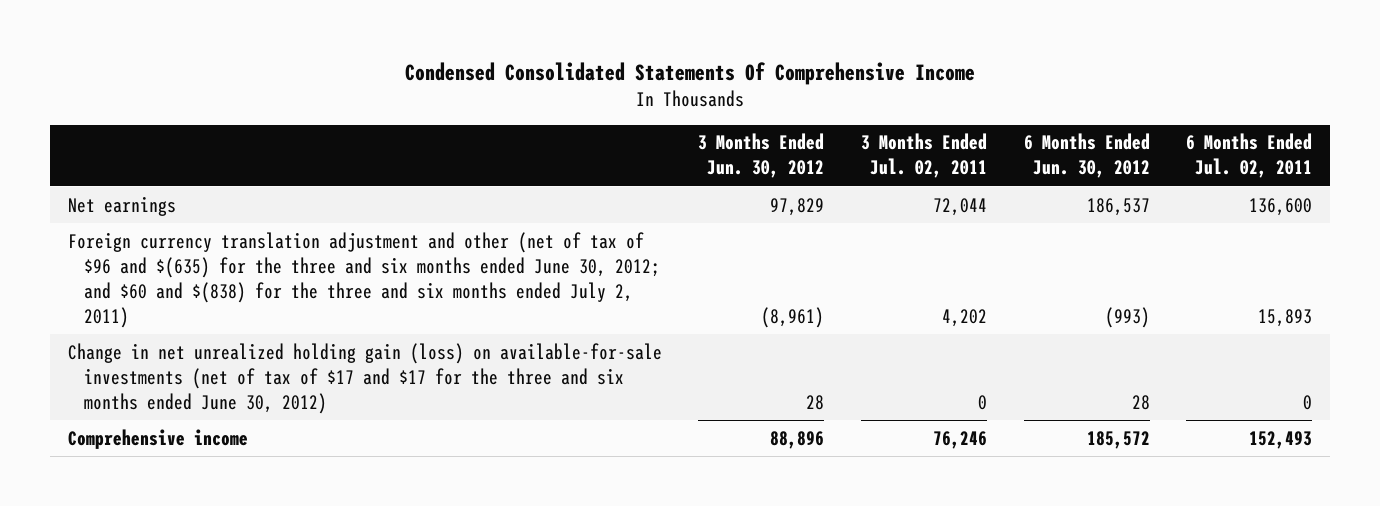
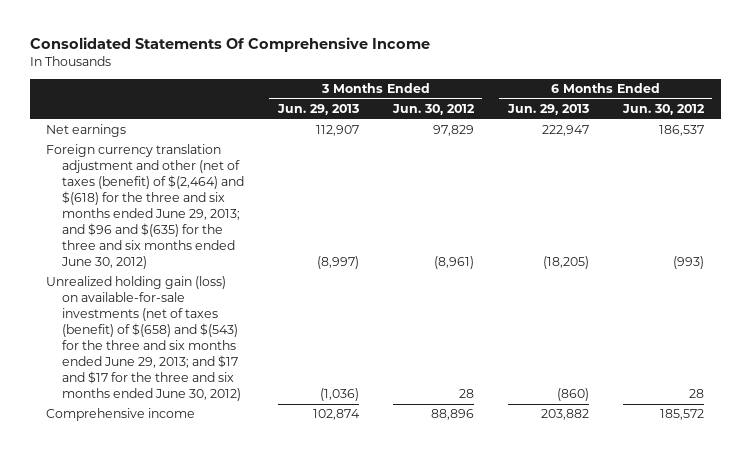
- Condensed Consolidated Statements Of Comprehensive Income
+ Consolidated Statements Of Comprehensive Income
- | 3 Months Ended Jun. 30, 2012 | 3 Months Ended Jul. 02, 2011 | 6 Months Ended Jun. 30, 2012 | 6 Months Ended Jul. 02, 2011
+ | 3 Months Ended Jun. 29, 2013 | 3 Months Ended Jun. 30, 2012 | 6 Months Ended Jun. 29, 2013 | 6 Months Ended Jun. 30, 2012
- Foreign currency translation adjustment and other (net of tax of $96 and $(635) for the three and six months ended June 30, 2012; and $60 and $(838) for the three and six months ended July 2, 2011) | (8,961) | 4,202 | (993) | 15,893
- Change in net unrealized holding gain (loss) on available-for-sale investments (net of tax of $17 and $17 for the three and six months ended June 30, 2012) | 28 | 0 | 28 | 0
+ Foreign currency translation adjustment and other (net of taxes (benefit) of $(2,464) and $(618) for the three and six months ended June 29, 2013; and $96 and $(635) for the three and six months ended June 30, 2012) | (8,997) | (8,961) | (18,205) | (993)
+ Unrealized holding gain (loss) on available-for-sale investments (net of taxes (benefit) of $(658) and $(543) for the three and six months ended June 29, 2013; and $17 and $17 for the three and six months ended June 30, 2012) | (1,036) | 28 | (860) | 28

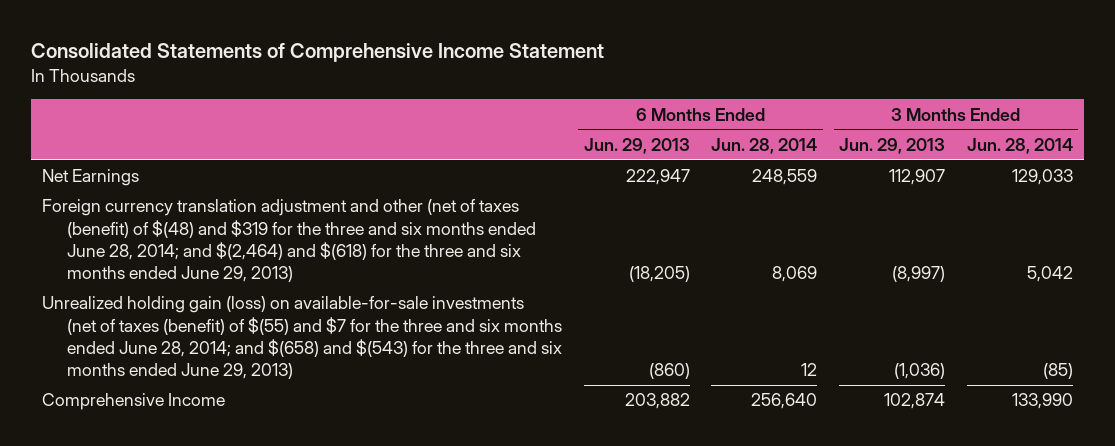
- Consolidated Statements Of Comprehensive Income
+ Consolidated Statements of Comprehensive Income Statement
- | 3 Months Ended Jun. 29, 2013 | 3 Months Ended Jun. 30, 2012 | 6 Months Ended Jun. 29, 2013 | 6 Months Ended Jun. 30, 2012
+ | 6 Months Ended Jun. 29, 2013 | 6 Months Ended Jun. 28, 2014 | 3 Months Ended Jun. 29, 2013 | 3 Months Ended Jun. 28, 2014
- Net earnings | 112,907 | 97,829 | 222,947 | 186,537
- Foreign currency translation adjustment and other (net of taxes (benefit) of $(2,464) and $(618) for the three and six months ended June 29, 2013; and $96 and $(635) for the three and six months ended June 30, 2012) | (8,997) | (8,961) | (18,205) | (993)
- Unrealized holding gain (loss) on available-for-sale investments (net of taxes (benefit) of $(658) and $(543) for the three and six months ended June 29, 2013; and $17 and $17 for the three and six months ended June 30, 2012) | (1,036) | 28 | (860) | 28
- Comprehensive income | 102,874 | 88,896 | 203,882 | 185,572
+ Net Earnings | 222,947 | 248,559 | 112,907 | 129,033
+ Foreign currency translation adjustment and other (net of taxes (benefit) of $(48) and $319 for the three and six months ended June 28, 2014; and $(2,464) and $(618) for the three and six months ended June 29, 2013) | (18,205) | 8,069 | (8,997) | 5,042
+ Unrealized holding gain (loss) on available-for-sale investments (net of taxes (benefit) of $(55) and $7 for the three and six months ended June 28, 2014; and $(658) and $(543) for the three and six months ended June 29, 2013) | (860) | 12 | (1,036) | (85)
+ Comprehensive Income | 203,882 | 256,640 | 102,874 | 133,990

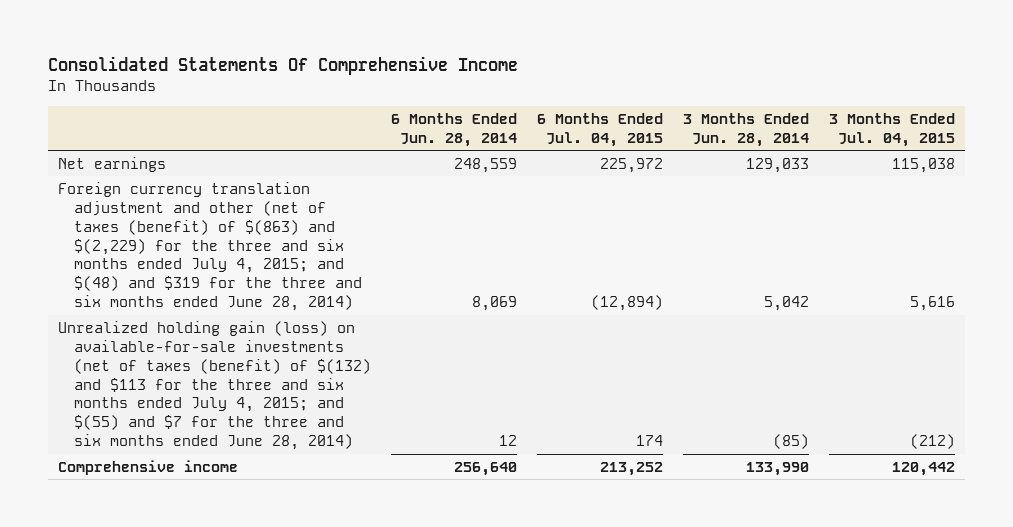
- Consolidated Statements of Comprehensive Income Statement
+ Consolidated Statements Of Comprehensive Income
- | 6 Months Ended Jun. 29, 2013 | 6 Months Ended Jun. 28, 2014 | 3 Months Ended Jun. 29, 2013 | 3 Months Ended Jun. 28, 2014
+ | 6 Months Ended Jun. 28, 2014 | 6 Months Ended Jul. 04, 2015 | 3 Months Ended Jun. 28, 2014 | 3 Months Ended Jul. 04, 2015
- Net Earnings | 222,947 | 248,559 | 112,907 | 129,033
- Foreign currency translation adjustment and other (net of taxes (benefit) of $(48) and $319 for the three and six months ended June 28, 2014; and $(2,464) and $(618) for the three and six months ended June 29, 2013) | (18,205) | 8,069 | (8,997) | 5,042
- Unrealized holding gain (loss) on available-for-sale investments (net of taxes (benefit) of $(55) and $7 for the three and six months ended June 28, 2014; and $(658) and $(543) for the three and six months ended June 29, 2013) | (860) | 12 | (1,036) | (85)
- Comprehensive Income | 203,882 | 256,640 | 102,874 | 133,990
+ Net earnings | 248,559 | 225,972 | 129,033 | 115,038
+ Foreign currency translation adjustment and other (net of taxes (benefit) of $(863) and $(2,229) for the three and six months ended July 4, 2015; and $(48) and $319 for the three and six months ended June 28, 2014) | 8,069 | (12,894) | 5,042 | 5,616
+ Unrealized holding gain (loss) on available-for-sale investments (net of taxes (benefit) of $(132) and $113 for the three and six months ended July 4, 2015; and $(55) and $7 for the three and six months ended June 28, 2014) | 12 | 174 | (85) | (212)
+ Comprehensive income | 256,640 | 213,252 | 133,990 | 120,442

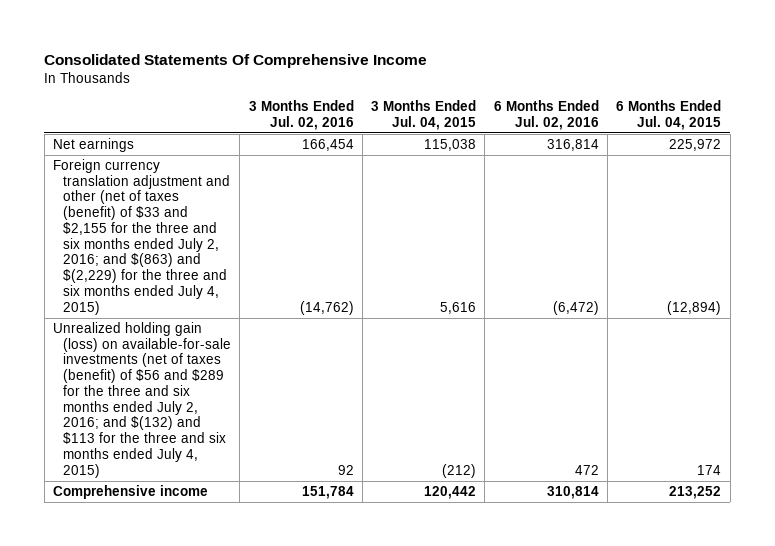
- | 6 Months Ended Jun. 28, 2014 | 6 Months Ended Jul. 04, 2015 | 3 Months Ended Jun. 28, 2014 | 3 Months Ended Jul. 04, 2015
+ | 3 Months Ended Jul. 02, 2016 | 3 Months Ended Jul. 04, 2015 | 6 Months Ended Jul. 02, 2016 | 6 Months Ended Jul. 04, 2015
- Foreign currency translation adjustment and other (net of taxes (benefit) of $(863) and $(2,229) for the three and six months ended July 4, 2015; and $(48) and $319 for the three and six months ended June 28, 2014) | 8,069 | (12,894) | 5,042 | 5,616
- Unrealized holding gain (loss) on available-for-sale investments (net of taxes (benefit) of $(132) and $113 for the three and six months ended July 4, 2015; and $(55) and $7 for the three and six months ended June 28, 2014) | 12 | 174 | (85) | (212)
+ Foreign currency translation adjustment and other (net of taxes (benefit) of $33 and $2,155 for the three and six months ended July 2, 2016; and $(863) and $(2,229) for the three and six months ended July 4, 2015) | (14,762) | 5,616 | (6,472) | (12,894)
+ Unrealized holding gain (loss) on available-for-sale investments (net of taxes (benefit) of $56 and $289 for the three and six months ended July 2, 2016; and $(132) and $113 for the three and six months ended July 4, 2015) | 92 | (212) | 472 | 174

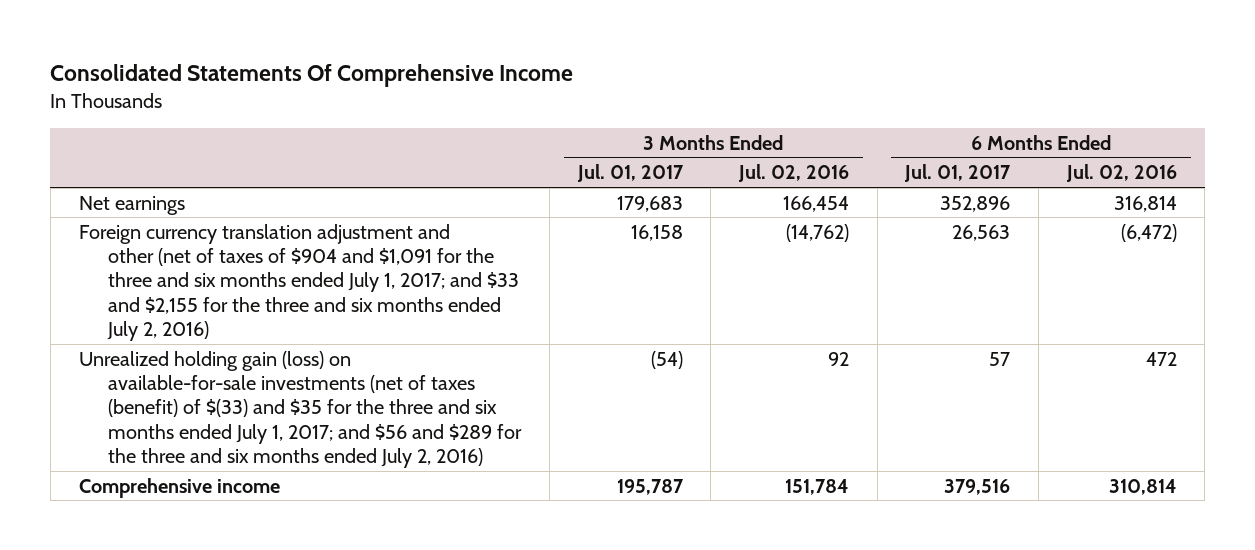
- | 3 Months Ended Jul. 02, 2016 | 3 Months Ended Jul. 04, 2015 | 6 Months Ended Jul. 02, 2016 | 6 Months Ended Jul. 04, 2015
+ | 3 Months Ended Jul. 01, 2017 | 3 Months Ended Jul. 02, 2016 | 6 Months Ended Jul. 01, 2017 | 6 Months Ended Jul. 02, 2016
- Foreign currency translation adjustment and other (net of taxes (benefit) of $33 and $2,155 for the three and six months ended July 2, 2016; and $(863) and $(2,229) for the three and six months ended July 4, 2015) | (14,762) | 5,616 | (6,472) | (12,894)
- Unrealized holding gain (loss) on available-for-sale investments (net of taxes (benefit) of $56 and $289 for the three and six months ended July 2, 2016; and $(132) and $113 for the three and six months ended July 4, 2015) | 92 | (212) | 472 | 174
+ Foreign currency translation adjustment and other (net of taxes of $904 and $1,091 for the three and six months ended July 1, 2017; and $33 and $2,155 for the three and six months ended July 2, 2016) | 16,158 | (14,762) | 26,563 | (6,472)
+ Unrealized holding gain (loss) on available-for-sale investments (net of taxes (benefit) of $(33) and $35 for the three and six months ended July 1, 2017; and $56 and $289 for the three and six months ended July 2, 2016) | (54) | 92 | 57 | 472

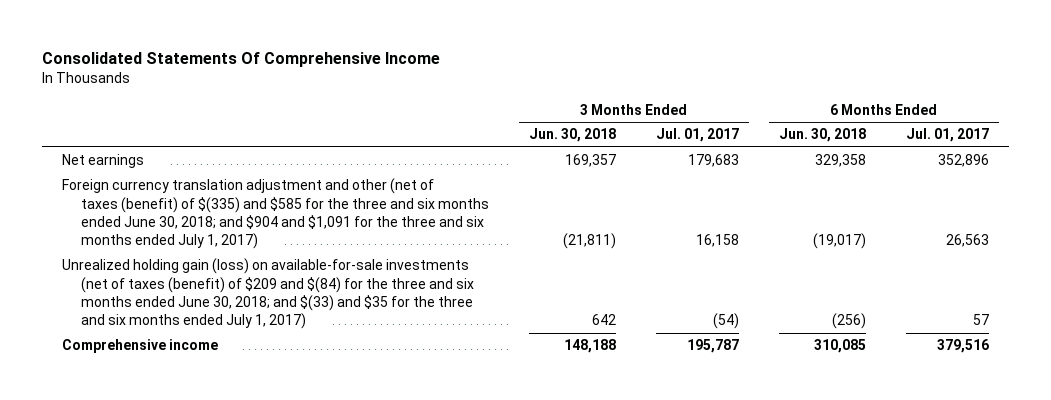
- | 3 Months Ended Jul. 01, 2017 | 3 Months Ended Jul. 02, 2016 | 6 Months Ended Jul. 01, 2017 | 6 Months Ended Jul. 02, 2016
+ | 3 Months Ended Jun. 30, 2018 | 3 Months Ended Jul. 01, 2017 | 6 Months Ended Jun. 30, 2018 | 6 Months Ended Jul. 01, 2017
- Foreign currency translation adjustment and other (net of taxes of $904 and $1,091 for the three and six months ended July 1, 2017; and $33 and $2,155 for the three and six months ended July 2, 2016) | 16,158 | (14,762) | 26,563 | (6,472)
- Unrealized holding gain (loss) on available-for-sale investments (net of taxes (benefit) of $(33) and $35 for the three and six months ended July 1, 2017; and $56 and $289 for the three and six months ended July 2, 2016) | (54) | 92 | 57 | 472
+ Foreign currency translation adjustment and other (net of taxes (benefit) of $(335) and $585 for the three and six months ended June 30, 2018; and $904 and $1,091 for the three and six months ended July 1, 2017) | (21,811) | 16,158 | (19,017) | 26,563
+ Unrealized holding gain (loss) on available-for-sale investments (net of taxes (benefit) of $209 and $(84) for the three and six months ended June 30, 2018; and $(33) and $35 for the three and six months ended July 1, 2017) | 642 | (54) | (256) | 57

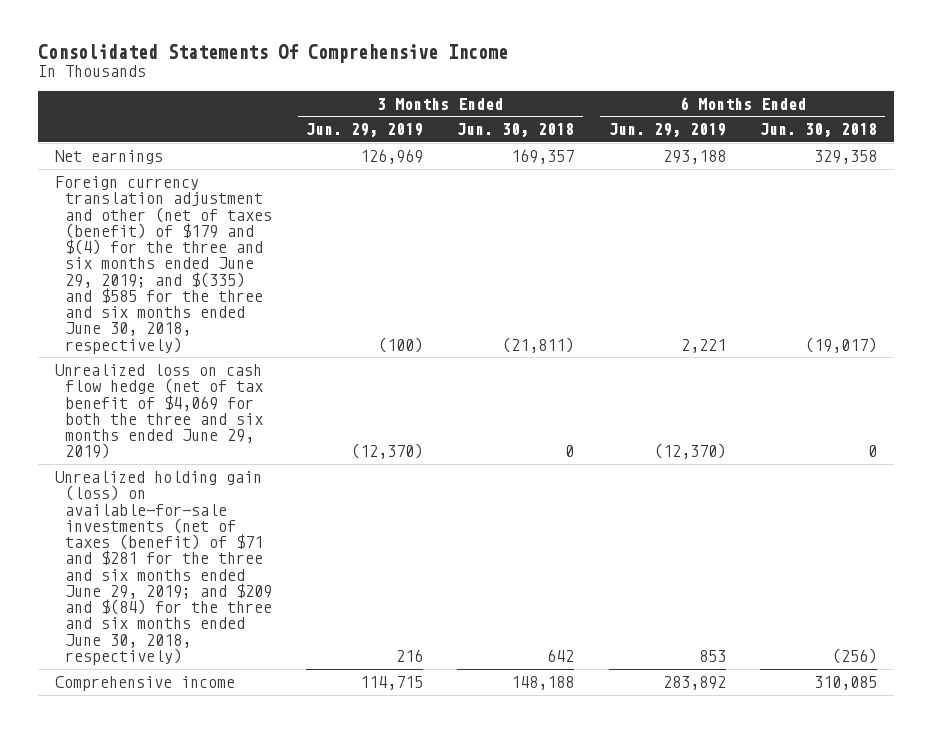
- | 3 Months Ended Jun. 30, 2018 | 3 Months Ended Jul. 01, 2017 | 6 Months Ended Jun. 30, 2018 | 6 Months Ended Jul. 01, 2017
+ | 3 Months Ended Jun. 29, 2019 | 3 Months Ended Jun. 30, 2018 | 6 Months Ended Jun. 29, 2019 | 6 Months Ended Jun. 30, 2018
- Foreign currency translation adjustment and other (net of taxes (benefit) of $(335) and $585 for the three and six months ended June 30, 2018; and $904 and $1,091 for the three and six months ended July 1, 2017) | (21,811) | 16,158 | (19,017) | 26,563
- Unrealized holding gain (loss) on available-for-sale investments (net of taxes (benefit) of $209 and $(84) for the three and six months ended June 30, 2018; and $(33) and $35 for the three and six months ended July 1, 2017) | 642 | (54) | (256) | 57
+ Foreign currency translation adjustment and other (net of taxes (benefit) of $179 and $(4) for the three and six months ended June 29, 2019; and $(335) and $585 for the three and six months ended June 30, 2018, respectively) | (100) | (21,811) | 2,221 | (19,017)
+ Unrealized loss on cash flow hedge (net of tax benefit of $4,069 for both the three and six months ended June 29, 2019) | (12,370) | 0 | (12,370) | 0
+ Unrealized holding gain (loss) on available-for-sale investments (net of taxes (benefit) of $71 and $281 for the three and six months ended June 29, 2019; and $209 and $(84) for the three and six months ended June 30, 2018, respectively) | 216 | 642 | 853 | (256)

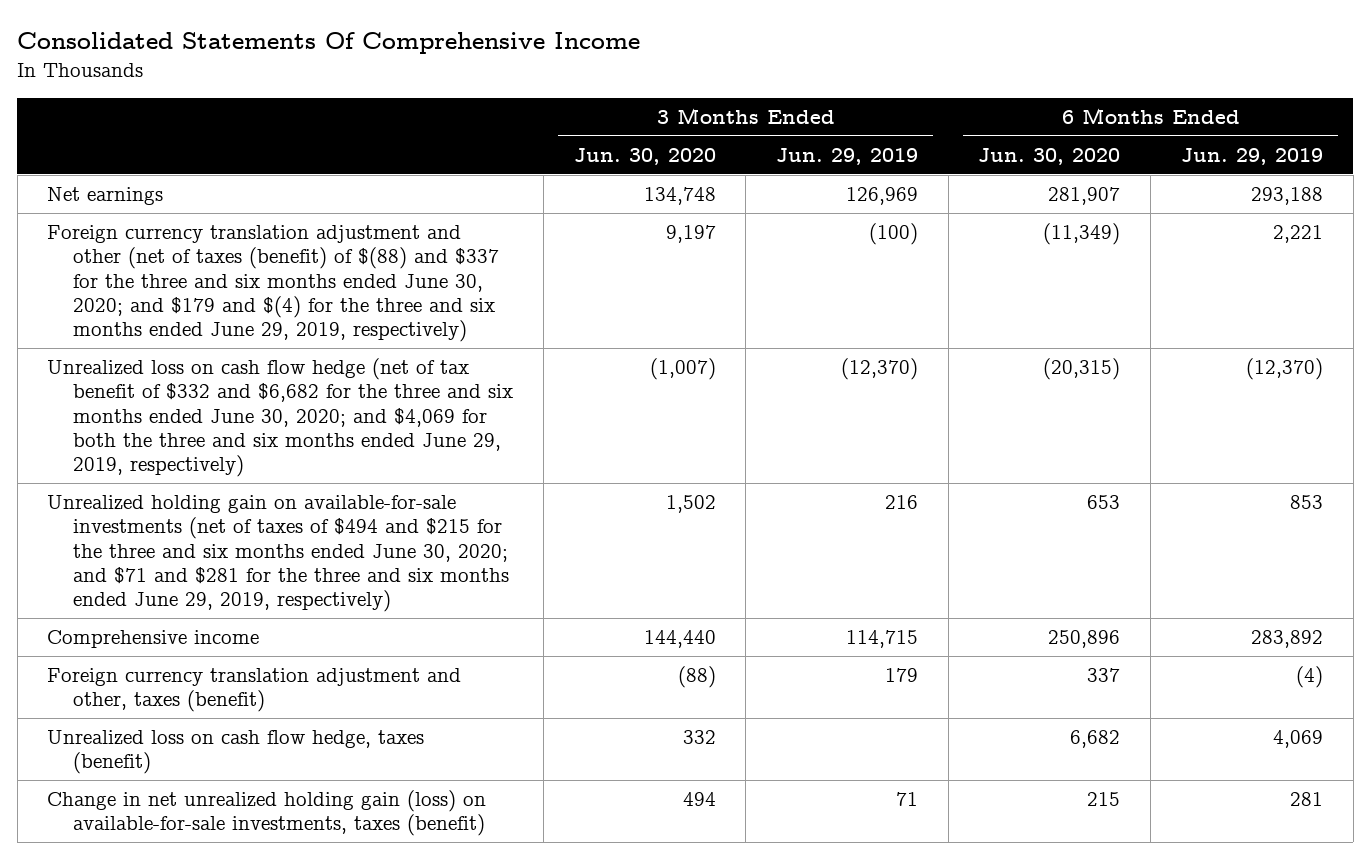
- | 3 Months Ended Jun. 29, 2019 | 3 Months Ended Jun. 30, 2018 | 6 Months Ended Jun. 29, 2019 | 6 Months Ended Jun. 30, 2018
+ | 3 Months Ended Jun. 30, 2020 | 3 Months Ended Jun. 29, 2019 | 6 Months Ended Jun. 30, 2020 | 6 Months Ended Jun. 29, 2019
- Foreign currency translation adjustment and other (net of taxes (benefit) of $179 and $(4) for the three and six months ended June 29, 2019; and $(335) and $585 for the three and six months ended June 30, 2018, respectively) | (100) | (21,811) | 2,221 | (19,017)
- Unrealized loss on cash flow hedge (net of tax benefit of $4,069 for both the three and six months ended June 29, 2019) | (12,370) | 0 | (12,370) | 0
- Unrealized holding gain (loss) on available-for-sale investments (net of taxes (benefit) of $71 and $281 for the three and six months ended June 29, 2019; and $209 and $(84) for the three and six months ended June 30, 2018, respectively) | 216 | 642 | 853 | (256)
+ Foreign currency translation adjustment and other (net of taxes (benefit) of $(88) and $337 for the three and six months ended June 30, 2020; and $179 and $(4) for the three and six months ended June 29, 2019, respectively) | 9,197 | (100) | (11,349) | 2,221
+ Unrealized loss on cash flow hedge (net of tax benefit of $332 and $6,682 for the three and six months ended June 30, 2020; and $4,069 for both the three and six months ended June 29, 2019, respectively) | (1,007) | (12,370) | (20,315) | (12,370)
+ Unrealized holding gain on available-for-sale investments (net of taxes of $494 and $215 for the three and six months ended June 30, 2020; and $71 and $281 for the three and six months ended June 29, 2019, respectively) | 1,502 | 216 | 653 | 853
+ Foreign currency translation adjustment and other, taxes (benefit) | (88) | 179 | 337 | (4)
+ Unrealized loss on cash flow hedge, taxes (benefit) | 332 | | 6,682 | 4,069
+ Change in net unrealized holding gain (loss) on available-for-sale investments, taxes (benefit) | 494 | 71 | 215 | 281

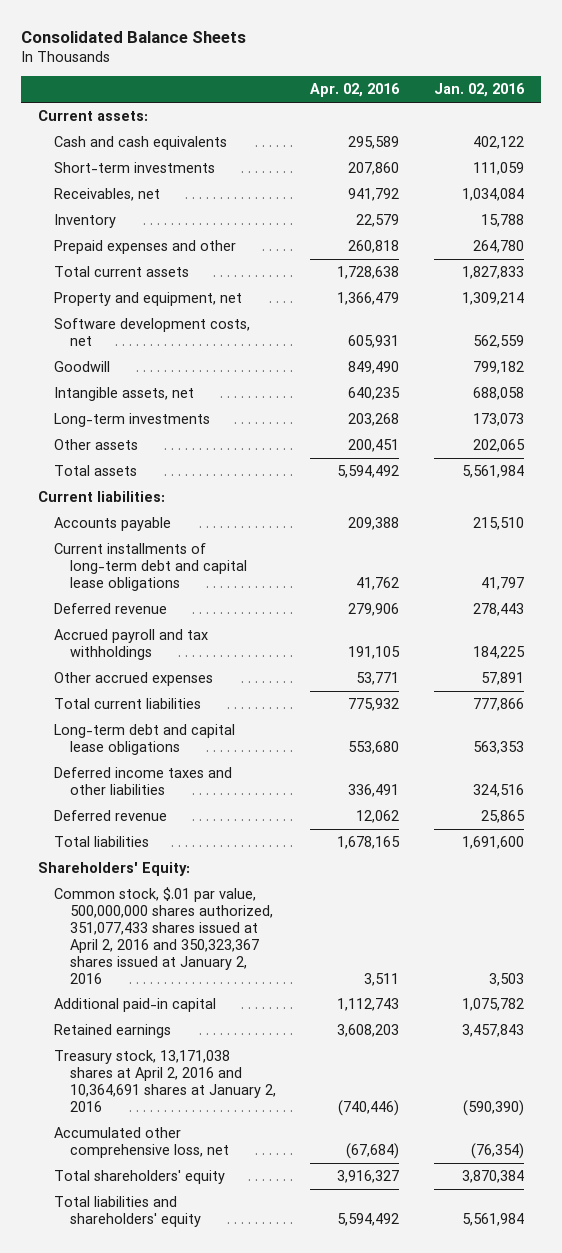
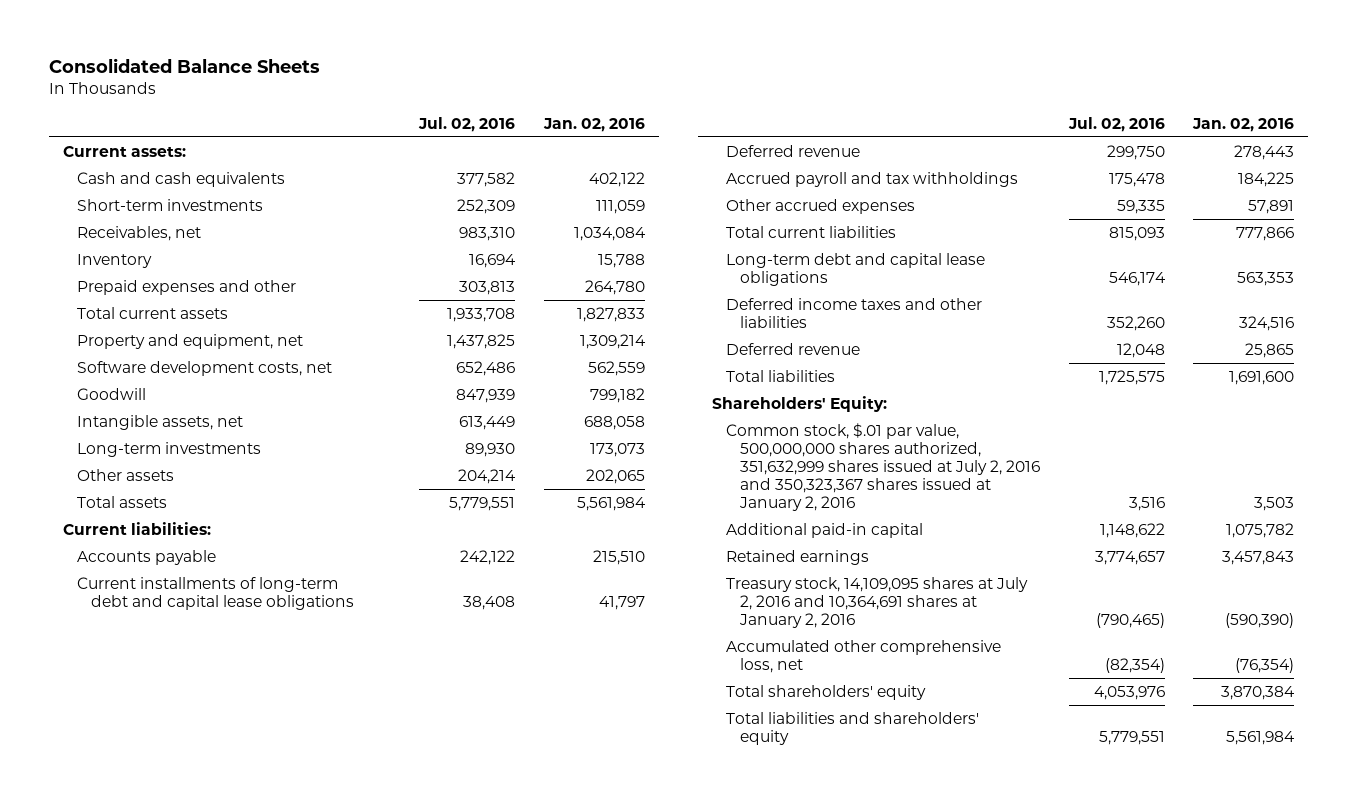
- | Apr. 02, 2016 | Jan. 02, 2016
+ | Jul. 02, 2016 | Jan. 02, 2016
- Common stock, $.01 par value, 500,000,000 shares authorized, 351,077,433 shares issued at April 2, 2016 and 350,323,367 shares issued at January 2, 2016 | 3,511 | 3,503
+ Common stock, $.01 par value, 500,000,000 shares authorized, 351,632,999 shares issued at July 2, 2016 and 350,323,367 shares issued at January 2, 2016 | 3,516 | 3,503
- Treasury stock, 13,171,038 shares at April 2, 2016 and 10,364,691 shares at January 2, 2016 | (740,446) | (590,390)
+ Treasury stock, 14,109,095 shares at July 2, 2016 and 10,364,691 shares at January 2, 2016 | (790,465) | (590,390)

